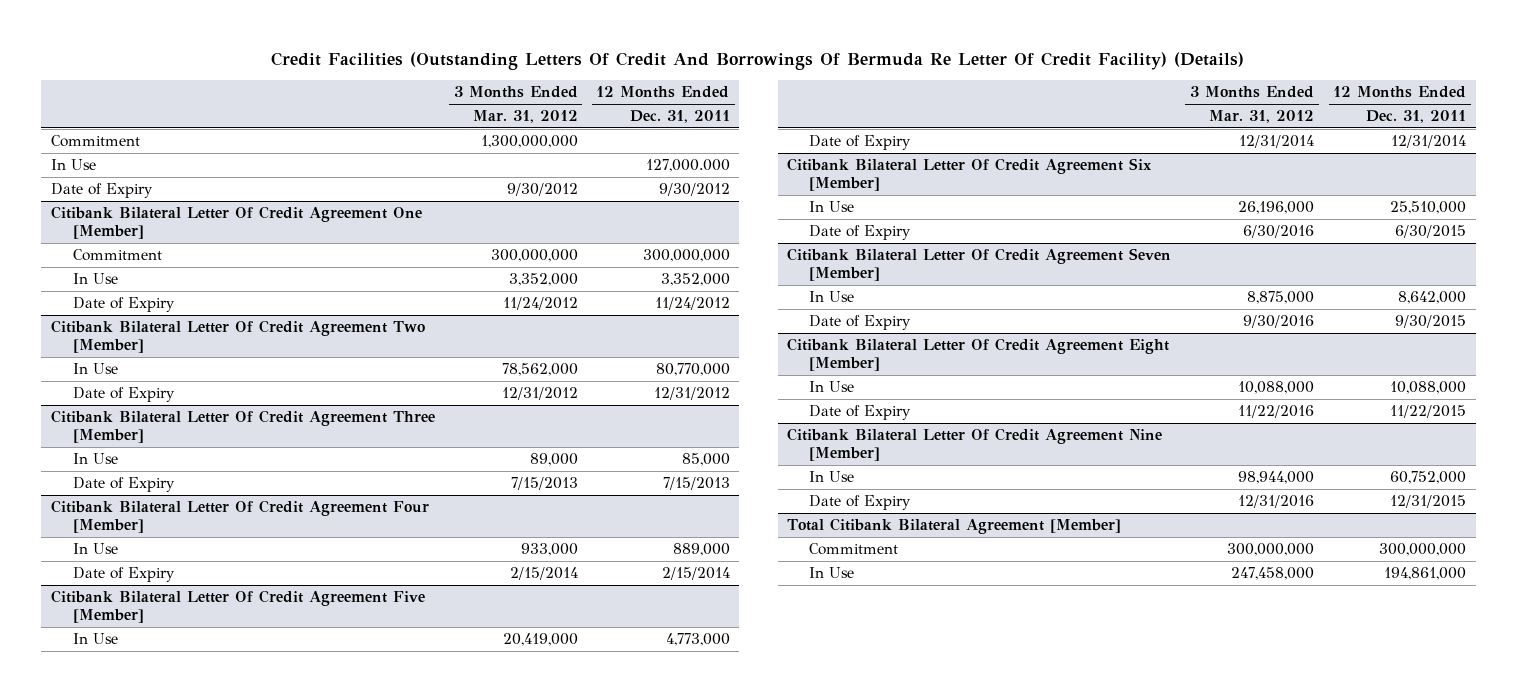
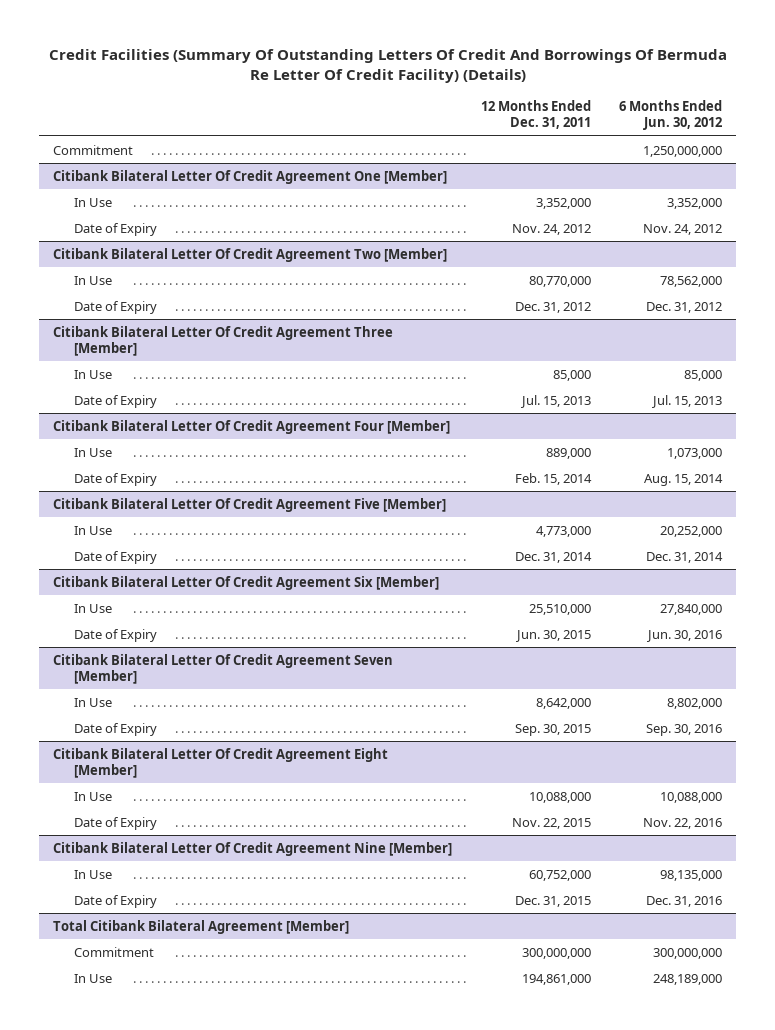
- Credit Facilities (Outstanding Letters Of Credit And Borrowings Of Bermuda Re Letter Of Credit Facility) (Details)
+ Credit Facilities (Summary Of Outstanding Letters Of Credit And Borrowings Of Bermuda Re Letter Of Credit Facility) (Details)
- | 3 Months Ended Mar. 31, 2012 | 12 Months Ended Dec. 31, 2011
+ | 12 Months Ended Dec. 31, 2011 | 6 Months Ended Jun. 30, 2012
- In Use | | 127,000.000
- Date of Expiry | 9/30/2012 | 9/30/2012
@ Citibank Bilateral Letter Of Credit Agreement One [Member]
- Commitment | 300,000,000 | 300,000,000
- Date of Expiry | 11/24/2012 | 11/24/2012
+ Date of Expiry | Nov. 24, 2012 | Nov. 24, 2012
@ Citibank Bilateral Letter Of Credit Agreement Two [Member]
- Date of Expiry | 12/31/2012 | 12/31/2012
+ Date of Expiry | Dec. 31, 2012 | Dec. 31, 2012
@ Citibank Bilateral Letter Of Credit Agreement Three [Member]
- Date of Expiry | 7/15/2013 | 7/15/2013
+ Date of Expiry | Jul. 15, 2013 | Jul. 15, 2013
@ Citibank Bilateral Letter Of Credit Agreement Four [Member]
- Date of Expiry | 2/15/2014 | 2/15/2014
+ Date of Expiry | Feb. 15, 2014 | Aug. 15, 2014
@ Citibank Bilateral Letter Of Credit Agreement Five [Member]
- Date of Expiry | 12/31/2014 | 12/31/2014
+ Date of Expiry | Dec. 31, 2014 | Dec. 31, 2014
@ Citibank Bilateral Letter Of Credit Agreement Six [Member]
- Date of Expiry | 6/30/2016 | 6/30/2015
+ Date of Expiry | Jun. 30, 2015 | Jun. 30, 2016
@ Citibank Bilateral Letter Of Credit Agreement Seven [Member]
- Date of Expiry | 9/30/2016 | 9/30/2015
+ Date of Expiry | Sep. 30, 2015 | Sep. 30, 2016
@ Citibank Bilateral Letter Of Credit Agreement Eight [Member]
- Date of Expiry | 11/22/2016 | 11/22/2015
+ Date of Expiry | Nov. 22, 2015 | Nov. 22, 2016
@ Citibank Bilateral Letter Of Credit Agreement Nine [Member]
- Date of Expiry | 12/31/2016 | 12/31/2015
+ Date of Expiry | Dec. 31, 2015 | Dec. 31, 2016

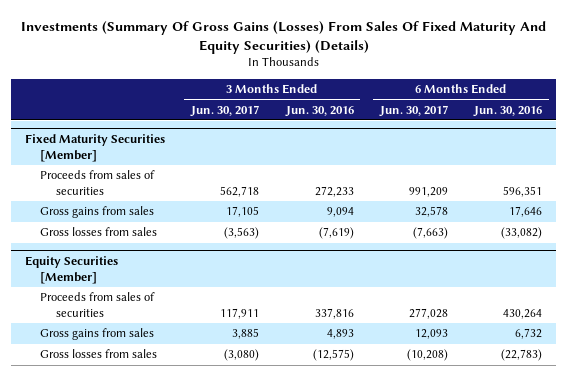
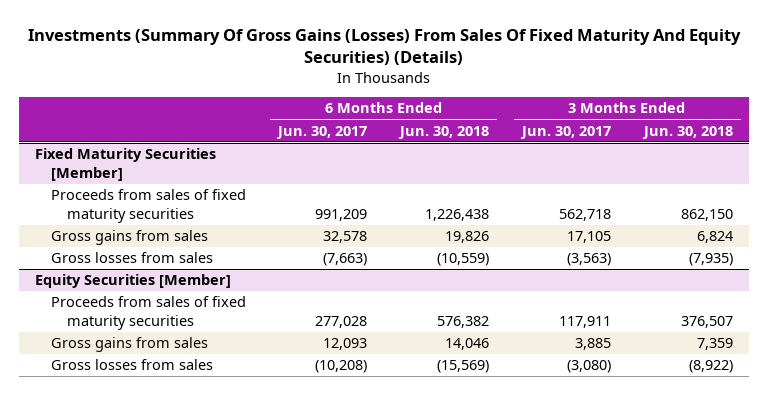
- | 3 Months Ended Jun. 30, 2017 | 3 Months Ended Jun. 30, 2016 | 6 Months Ended Jun. 30, 2017 | 6 Months Ended Jun. 30, 2016
+ | 6 Months Ended Jun. 30, 2017 | 6 Months Ended Jun. 30, 2018 | 3 Months Ended Jun. 30, 2017 | 3 Months Ended Jun. 30, 2018
@ Fixed Maturity Securities [Member]
- Proceeds from sales of securities | 562,718 | 272,233 | 991,209 | 596,351
+ Proceeds from sales of fixed maturity securities | 991,209 | 1,226,438 | 562,718 | 862,150
@ Equity Securities [Member]
- Proceeds from sales of securities | 117,911 | 337,816 | 277,028 | 430,264
+ Proceeds from sales of fixed maturity securities | 277,028 | 576,382 | 117,911 | 376,507

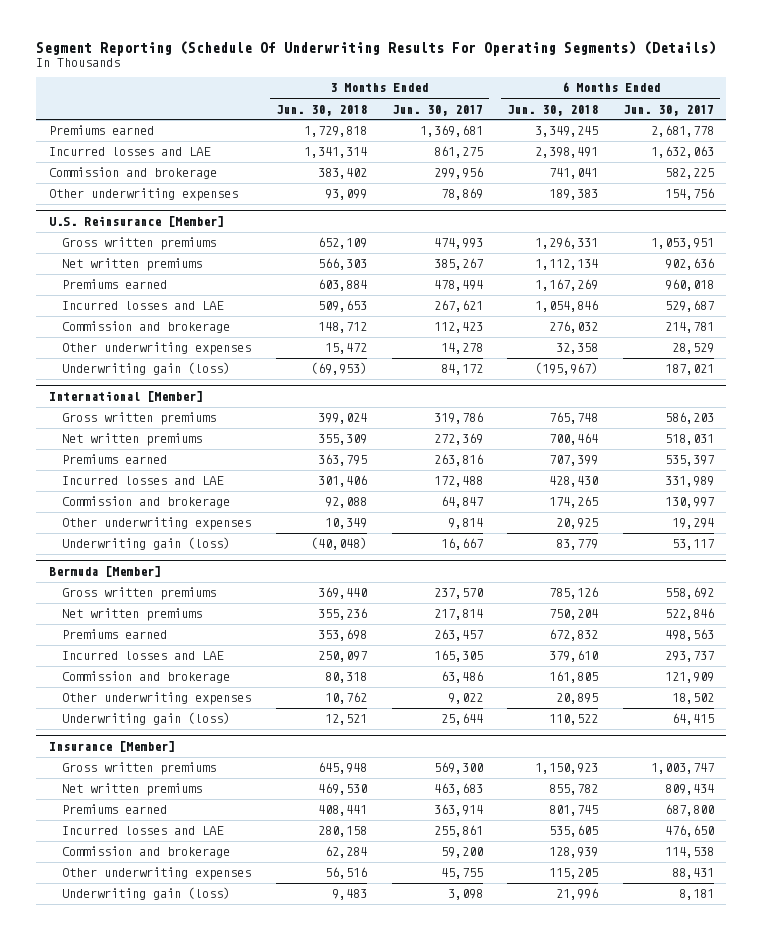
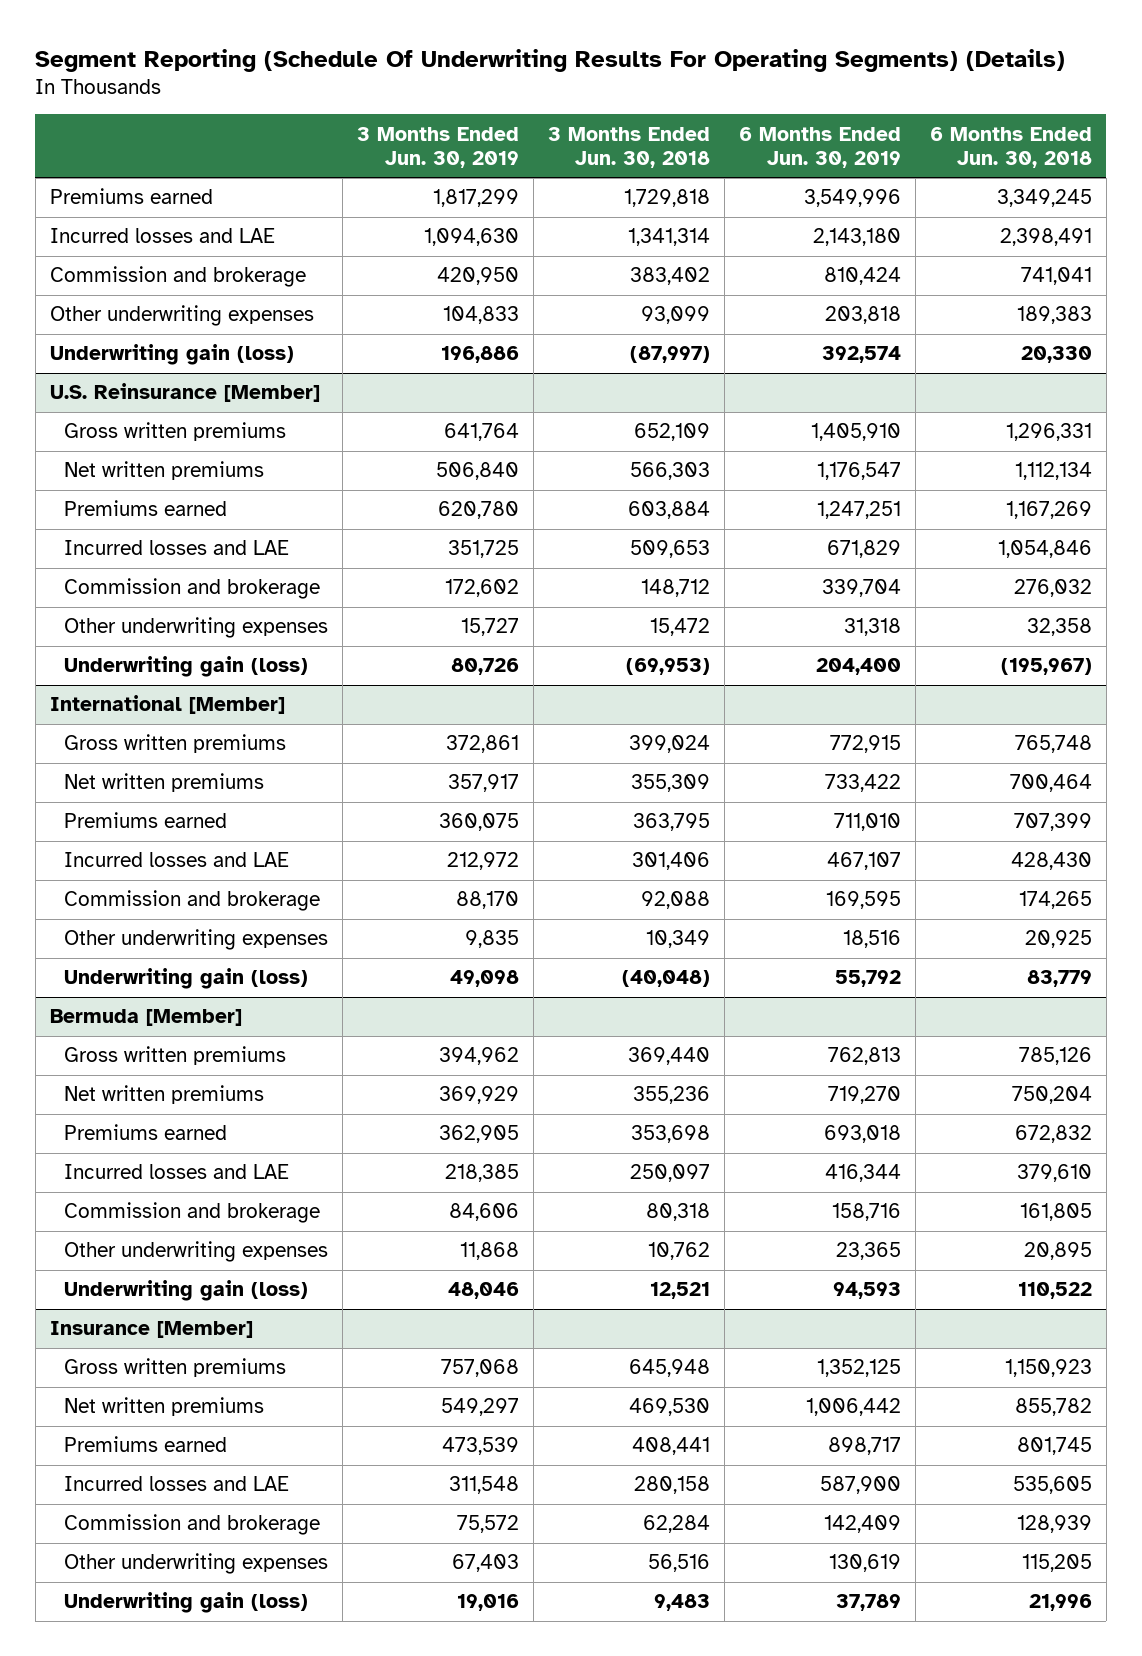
- | 3 Months Ended Jun. 30, 2018 | 3 Months Ended Jun. 30, 2017 | 6 Months Ended Jun. 30, 2018 | 6 Months Ended Jun. 30, 2017
+ | 3 Months Ended Jun. 30, 2019 | 3 Months Ended Jun. 30, 2018 | 6 Months Ended Jun. 30, 2019 | 6 Months Ended Jun. 30, 2018
+ Underwriting gain (loss) | 196,886 | (87,997) | 392,574 | 20,330

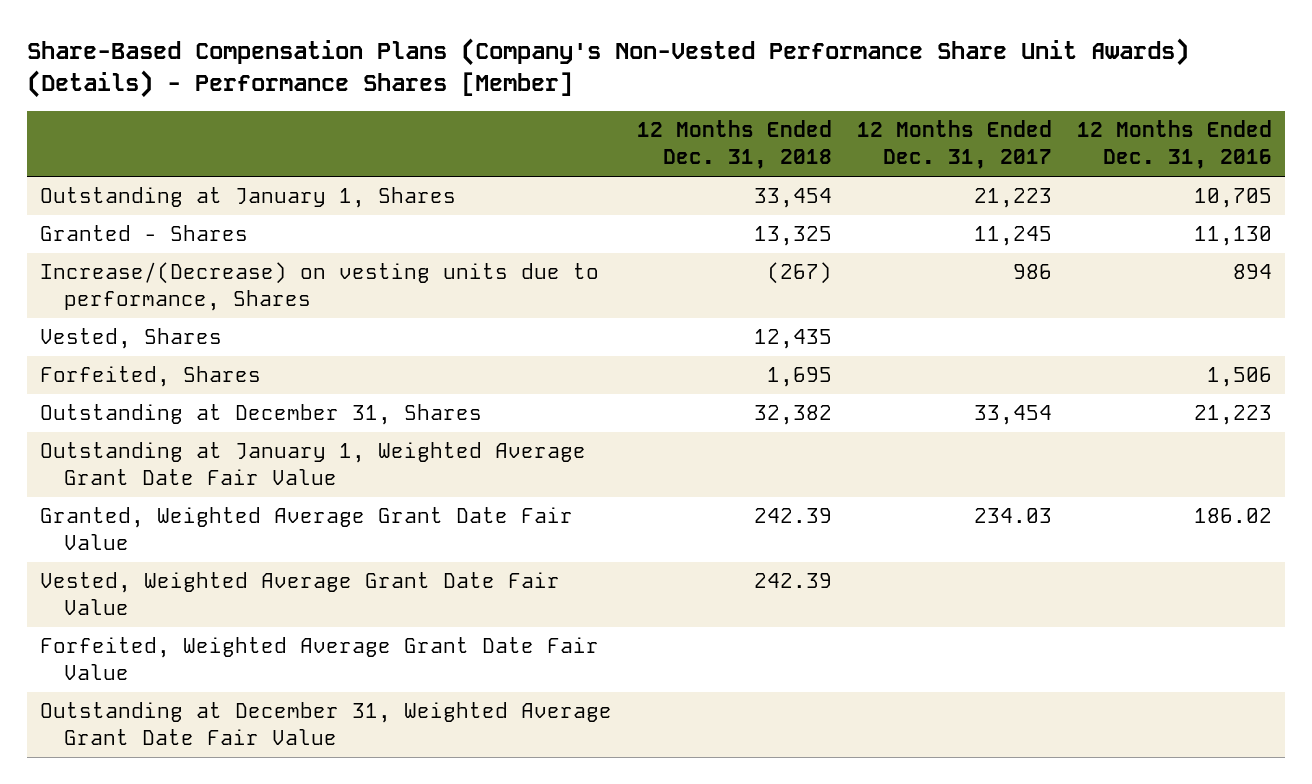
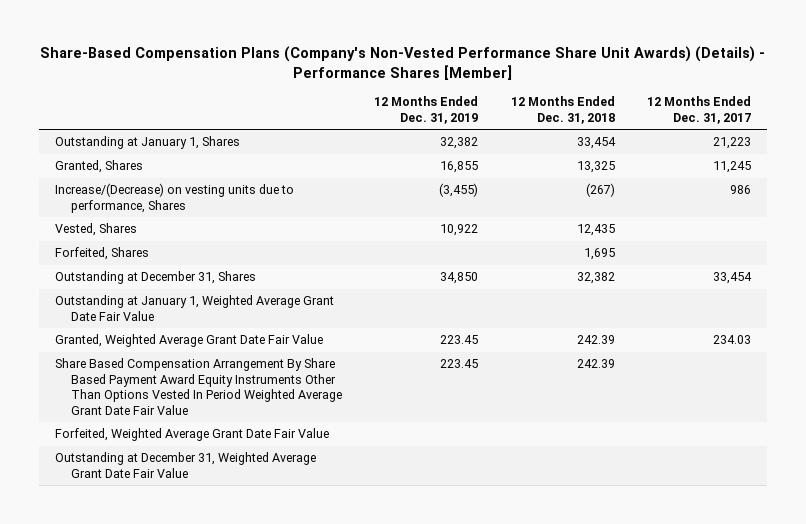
- | 12 Months Ended Dec. 31, 2018 | 12 Months Ended Dec. 31, 2017 | 12 Months Ended Dec. 31, 2016
+ | 12 Months Ended Dec. 31, 2019 | 12 Months Ended Dec. 31, 2018 | 12 Months Ended Dec. 31, 2017
- Granted - Shares | 13,325 | 11,245 | 11,130
+ Granted, Shares | 16,855 | 13,325 | 11,245
- Vested, Weighted Average Grant Date Fair Value | 242.39 | |
+ Share Based Compensation Arrangement By Share Based Payment Award Equity Instruments Other Than Options Vested In Period Weighted Average Grant Date Fair Value | 223.45 | 242.39 |

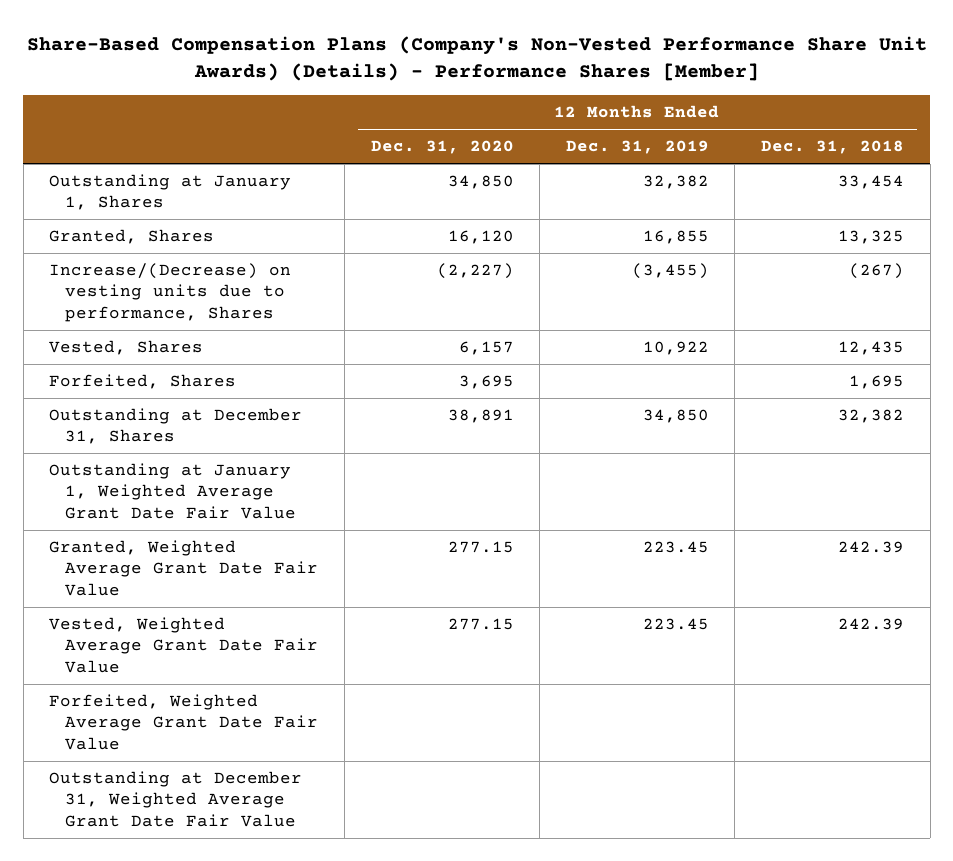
- | 12 Months Ended Dec. 31, 2019 | 12 Months Ended Dec. 31, 2018 | 12 Months Ended Dec. 31, 2017
+ | 12 Months Ended Dec. 31, 2020 | 12 Months Ended Dec. 31, 2019 | 12 Months Ended Dec. 31, 2018
- Share Based Compensation Arrangement By Share Based Payment Award Equity Instruments Other Than Options Vested In Period Weighted Average Grant Date Fair Value | 223.45 | 242.39 |
+ Vested, Weighted Average Grant Date Fair Value | 277.15 | 223.45 | 242.39

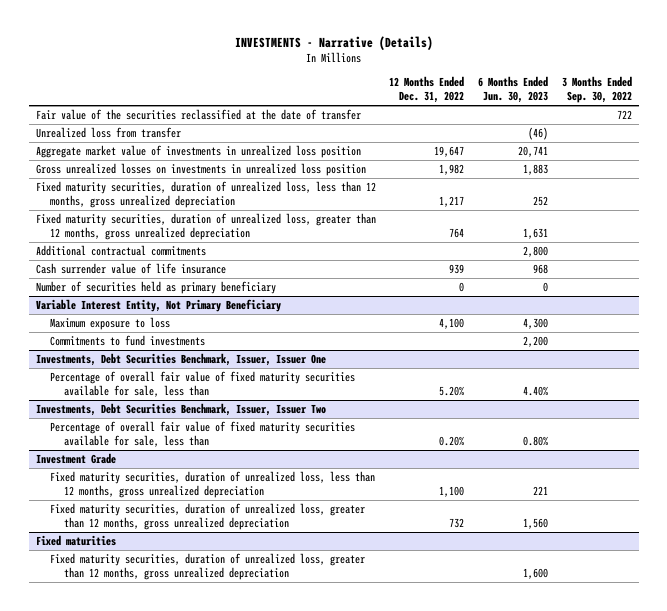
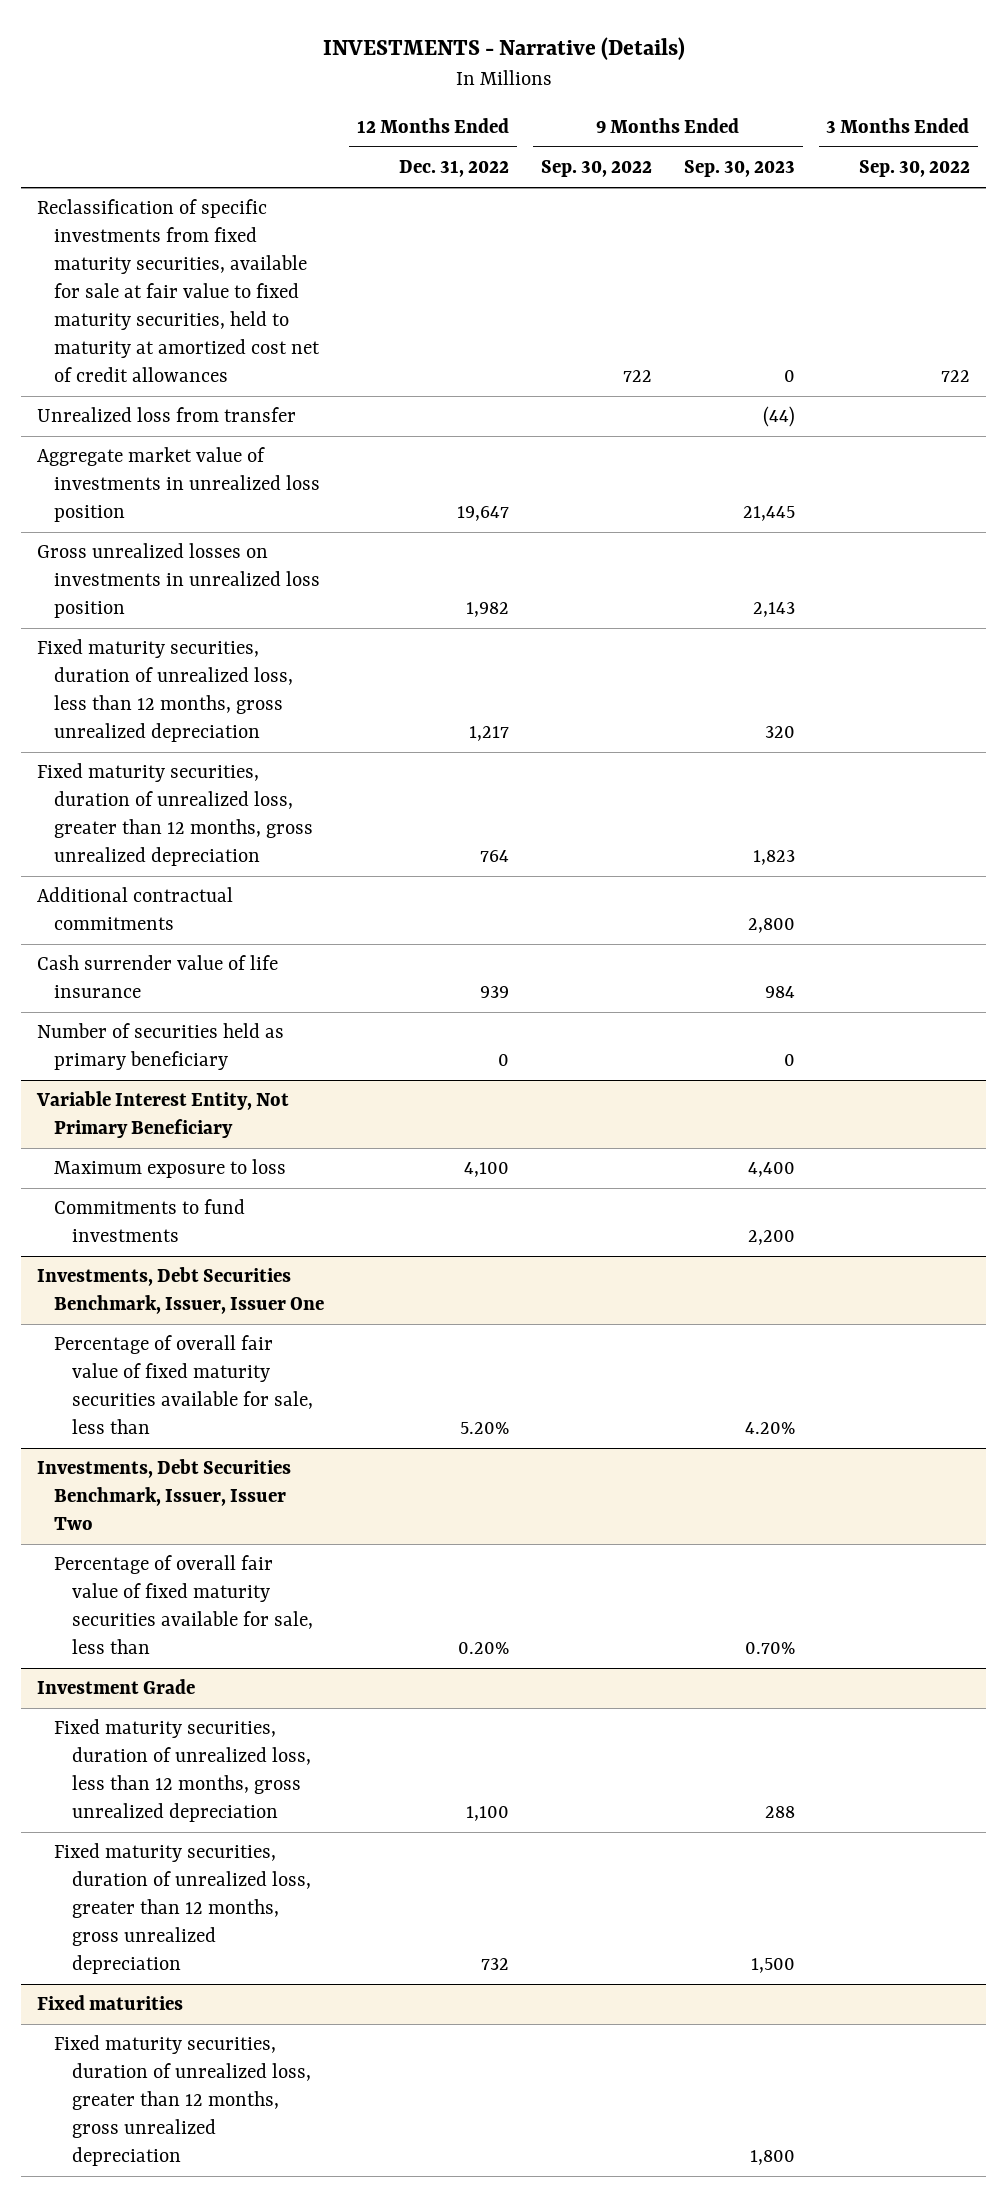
- | 12 Months Ended Dec. 31, 2022 | 6 Months Ended Jun. 30, 2023 | 3 Months Ended Sep. 30, 2022
+ | 12 Months Ended Dec. 31, 2022 | 9 Months Ended Sep. 30, 2022 | 9 Months Ended Sep. 30, 2023 | 3 Months Ended Sep. 30, 2022
- Fair value of the securities reclassified at the date of transfer | | | 722
+ Reclassification of specific investments from fixed maturity securities, available for sale at fair value to fixed maturity securities, held to maturity at amortized cost net of credit allowances | | 722 | 0 | 722

